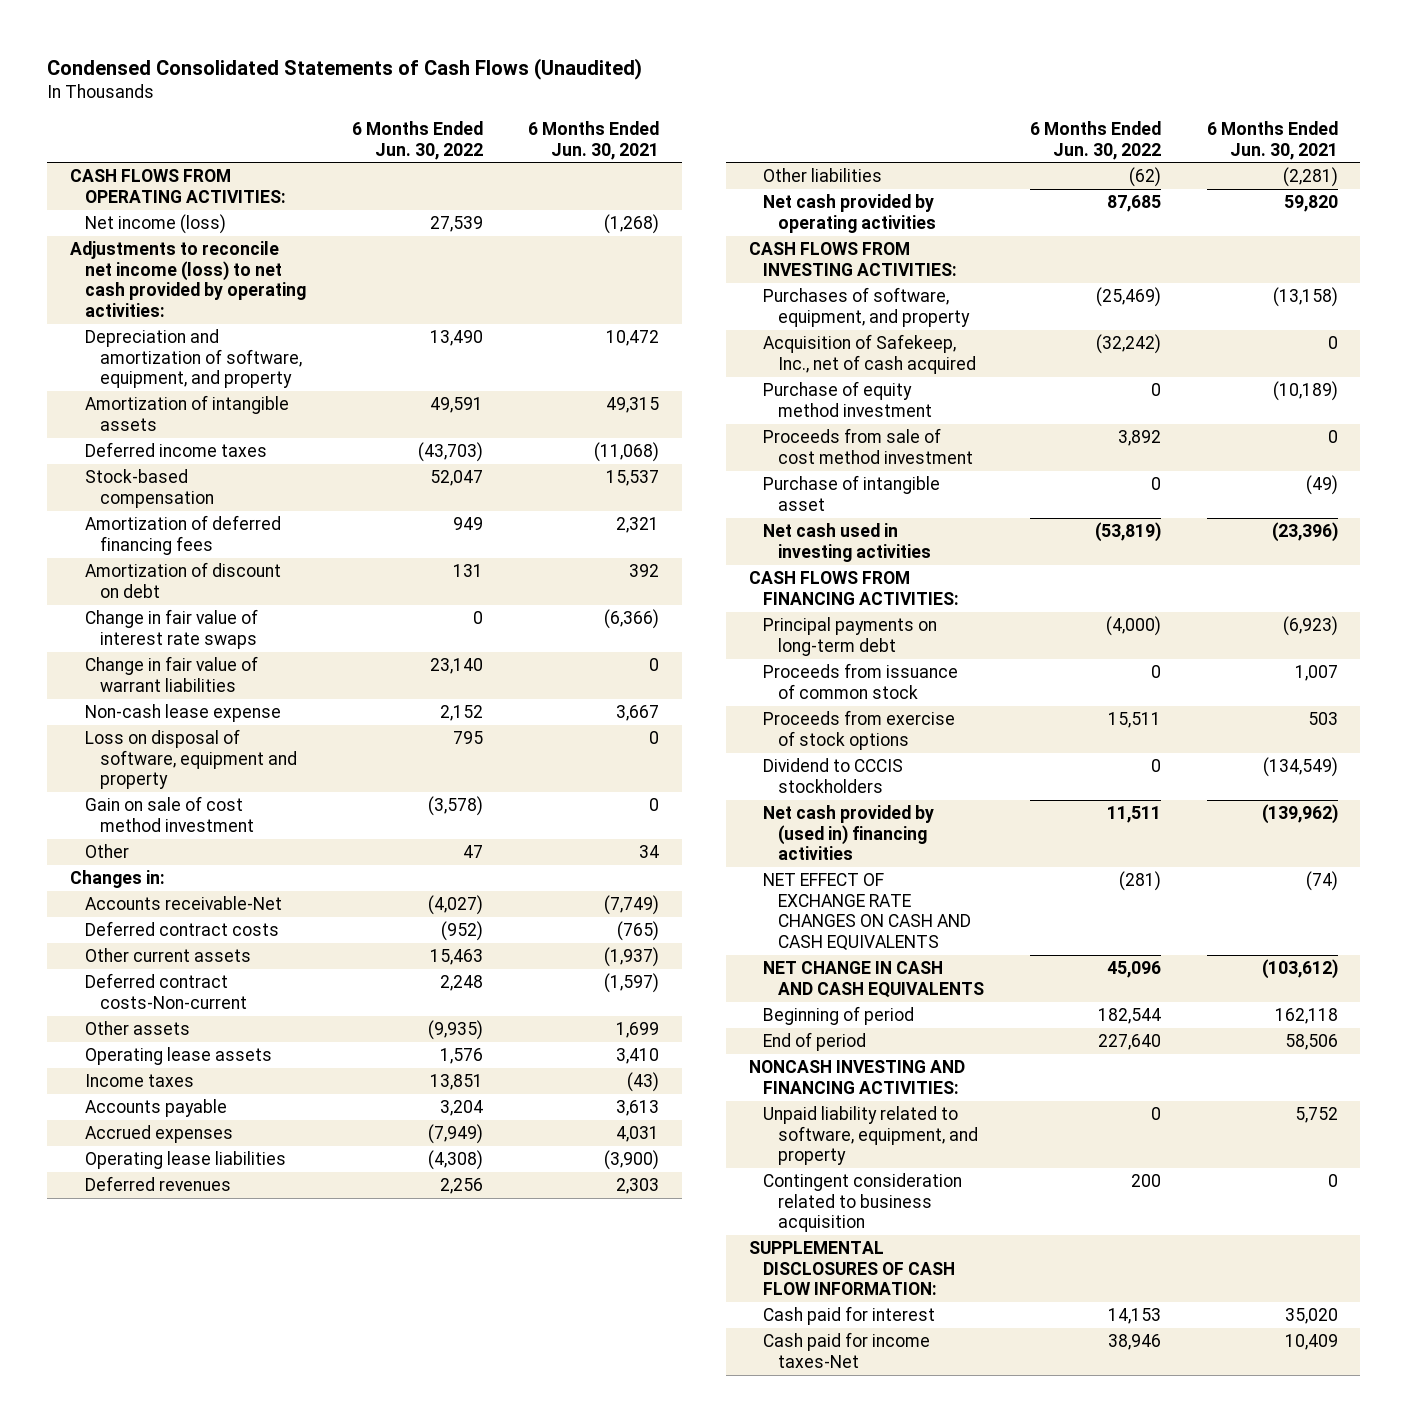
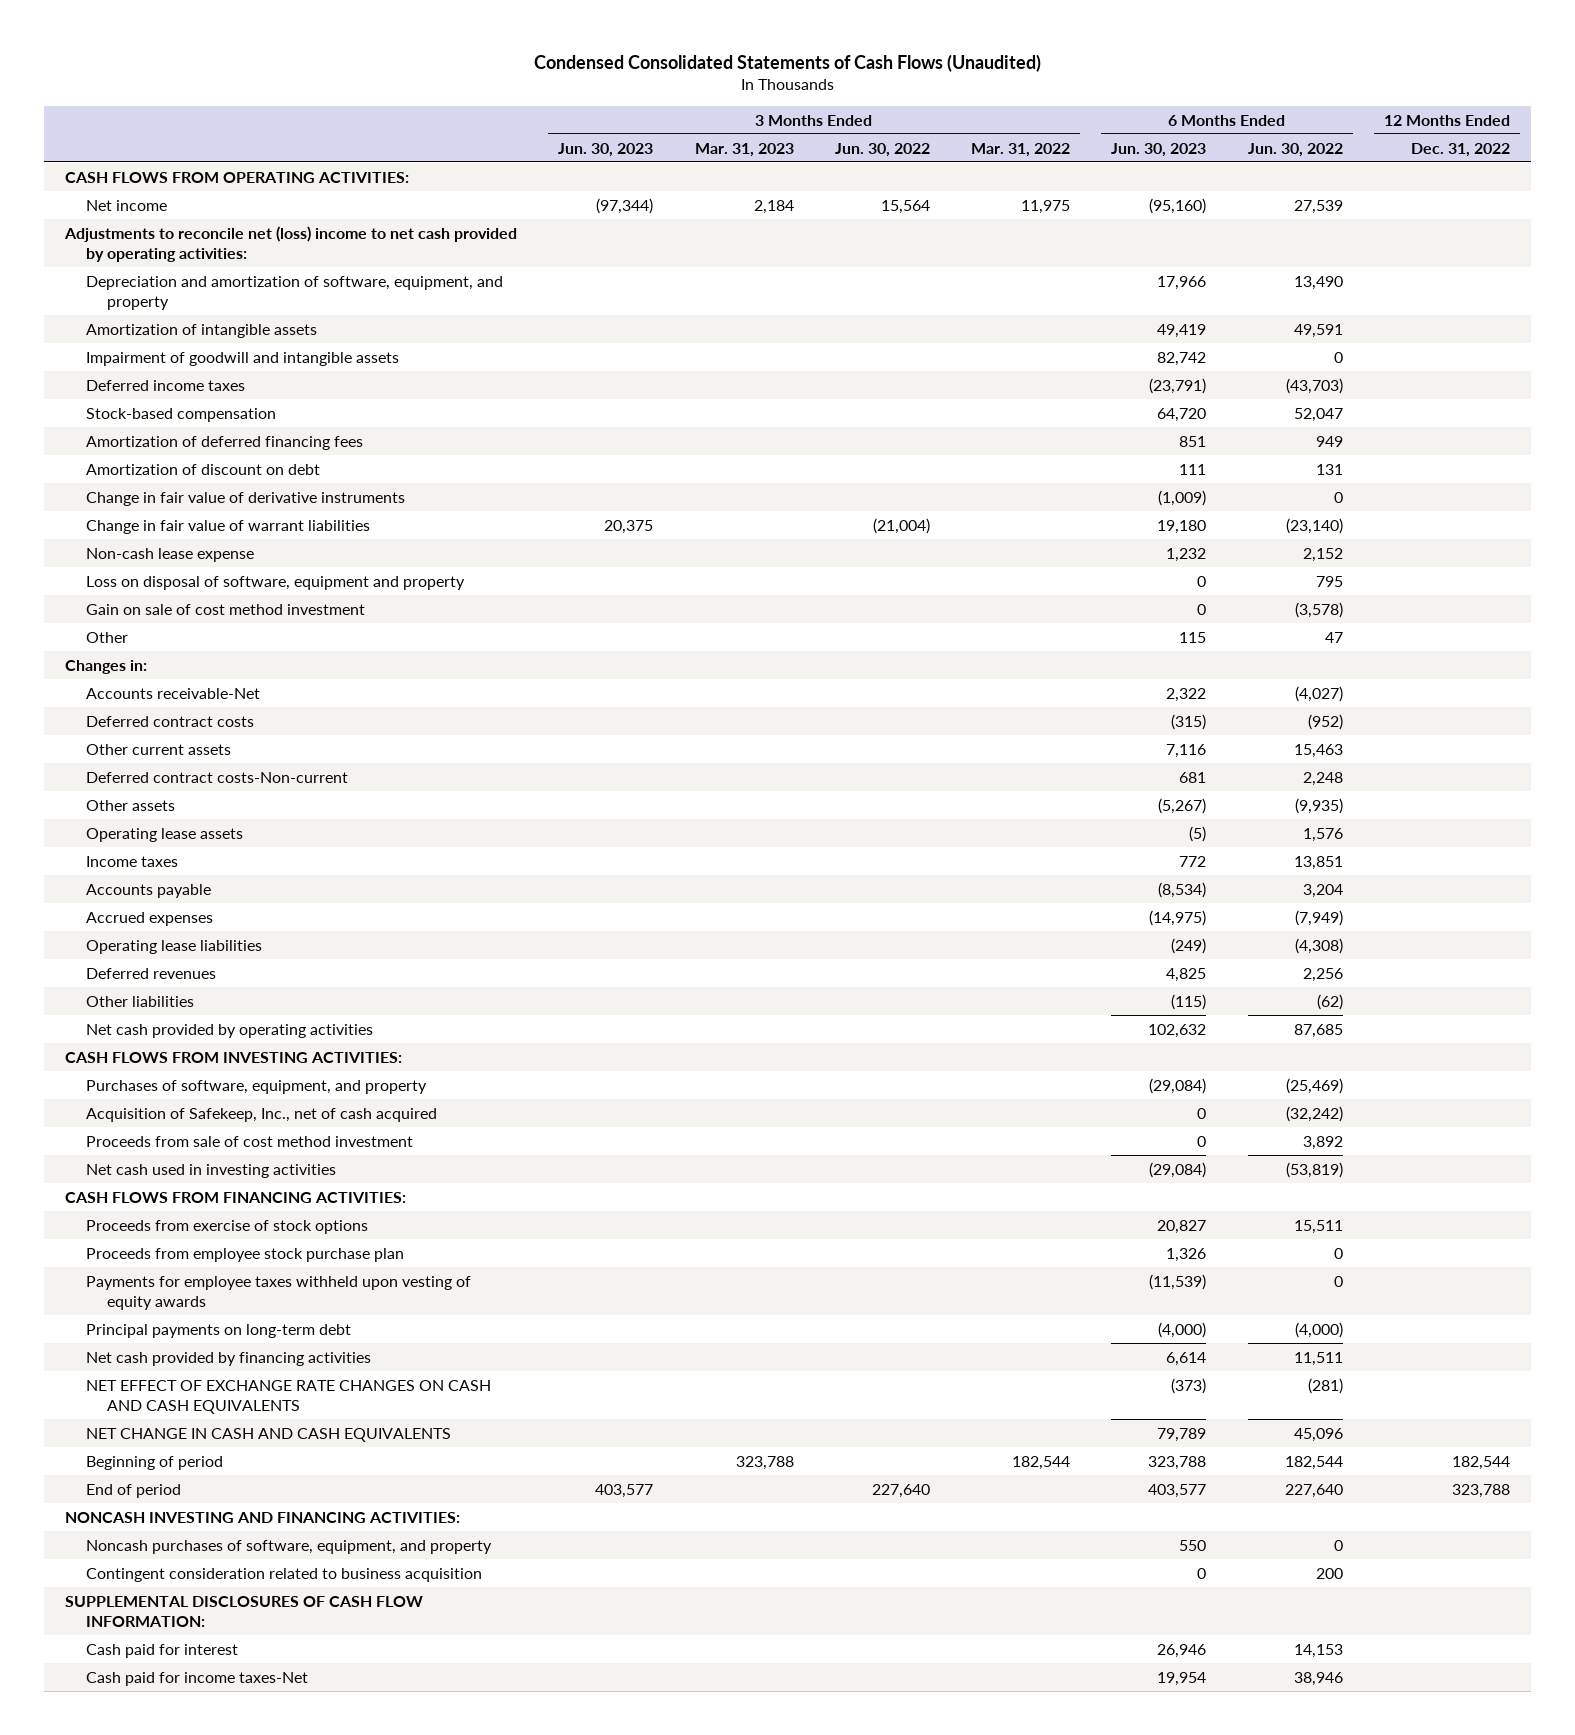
- | 6 Months Ended Jun. 30, 2022 | 6 Months Ended Jun. 30, 2021
+ | 3 Months Ended Jun. 30, 2023 | 3 Months Ended Mar. 31, 2023 | 3 Months Ended Jun. 30, 2022 | 3 Months Ended Mar. 31, 2022 | 6 Months Ended Jun. 30, 2023 | 6 Months Ended Jun. 30, 2022 | 12 Months Ended Dec. 31, 2022
- Net income (loss) | 27,539 | (1,268)
- Adjustments to reconcile net income (loss) to net cash provided by operating activities:
+ Net income | (97,344) | 2,184 | 15,564 | 11,975 | (95,160) | 27,539 |
+ Adjustments to reconcile net (loss) income to net cash provided by operating activities:
+ Impairment of goodwill and intangible assets | | | | | 82,742 | 0 |
- Change in fair value of interest rate swaps | 0 | (6,366)
- Change in fair value of warrant liabilities | 23,140 | 0
+ Change in fair value of derivative instruments | | | | | (1,009) | 0 |
+ Change in fair value of warrant liabilities | 20,375 | | (21,004) | | 19,180 | (23,140) |
- Purchase of equity method investment | 0 | (10,189)
- Purchase of intangible asset | 0 | (49)
- Proceeds from issuance of common stock | 0 | 1,007
- Dividend to CCCIS stockholders | 0 | (134,549)
- Net cash provided by (used in) financing activities | 11,511 | (139,962)
+ Proceeds from employee stock purchase plan | | | | | 1,326 | 0 |
+ Payments for employee taxes withheld upon vesting of equity awards | | | | | (11,539) | 0 |
moved down: Principal payments on long-term debt | | | | | (4,000) | (4,000) |
+ Net cash provided by financing activities | | | | | 6,614 | 11,511 |
- Unpaid liability related to software, equipment, and property | 0 | 5,752
+ Noncash purchases of software, equipment, and property | | | | | 550 | 0 |

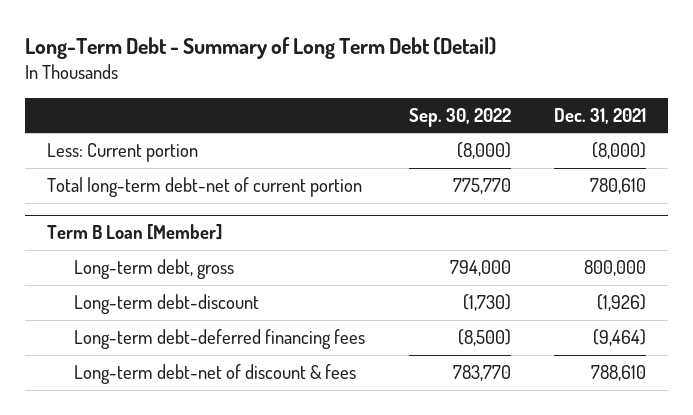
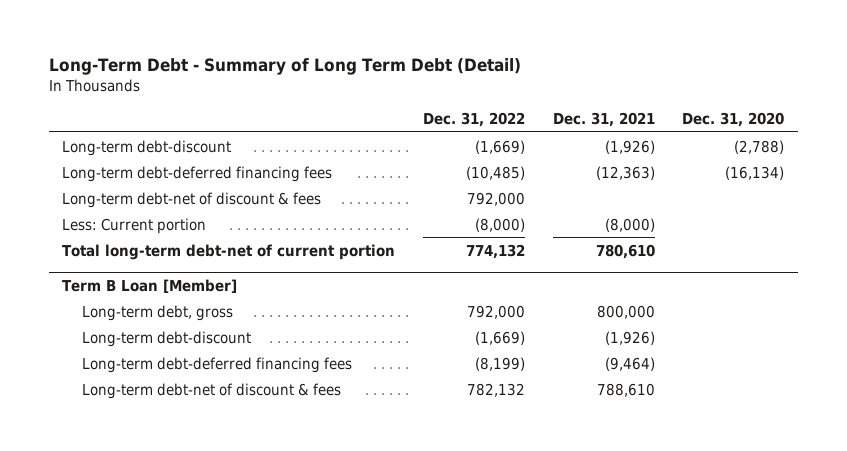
- | Sep. 30, 2022 | Dec. 31, 2021
+ | Dec. 31, 2022 | Dec. 31, 2021 | Dec. 31, 2020
+ Long-term debt-discount | (1,669) | (1,926) | (2,788)
+ Long-term debt-deferred financing fees | (10,485) | (12,363) | (16,134)
+ Long-term debt-net of discount & fees | 792,000 | |

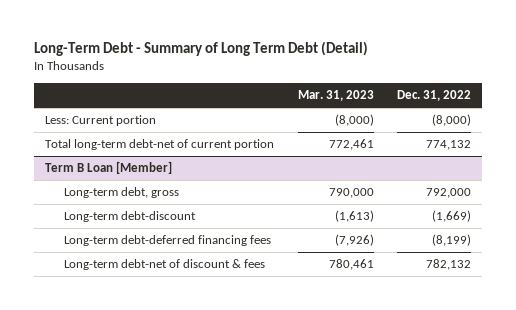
- | Dec. 31, 2022 | Dec. 31, 2021 | Dec. 31, 2020
+ | Mar. 31, 2023 | Dec. 31, 2022
- Long-term debt-discount | (1,669) | (1,926) | (2,788)
- Long-term debt-deferred financing fees | (10,485) | (12,363) | (16,134)
- Long-term debt-net of discount & fees | 792,000 | |

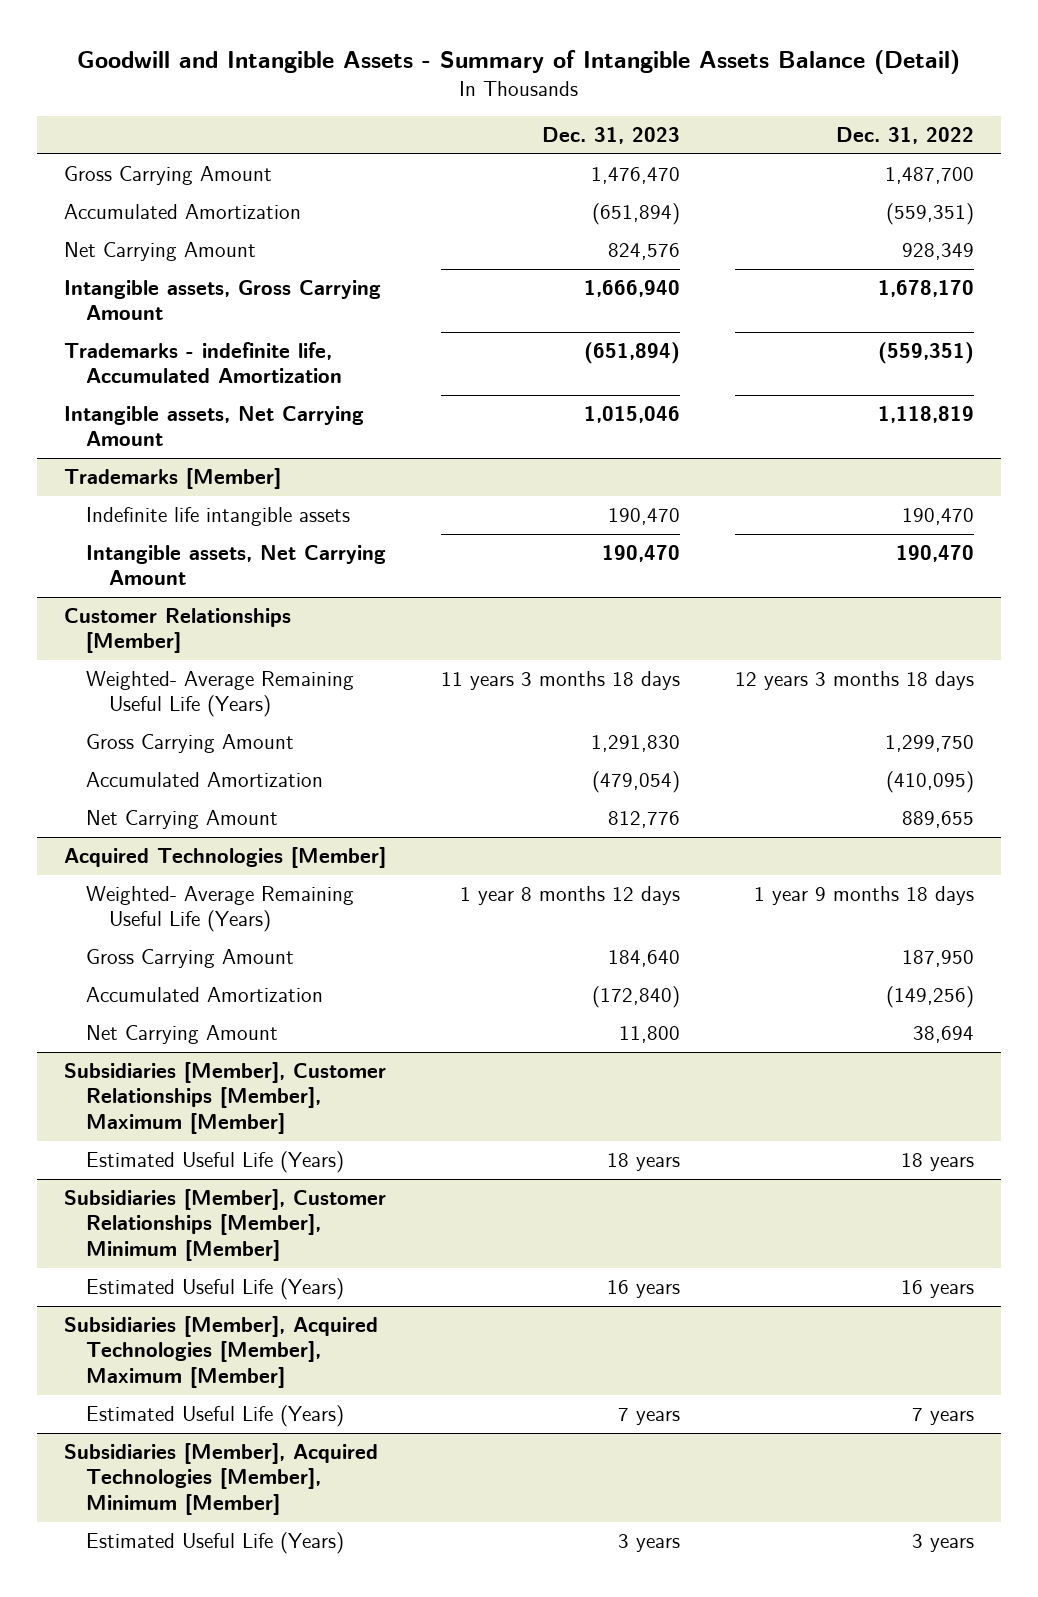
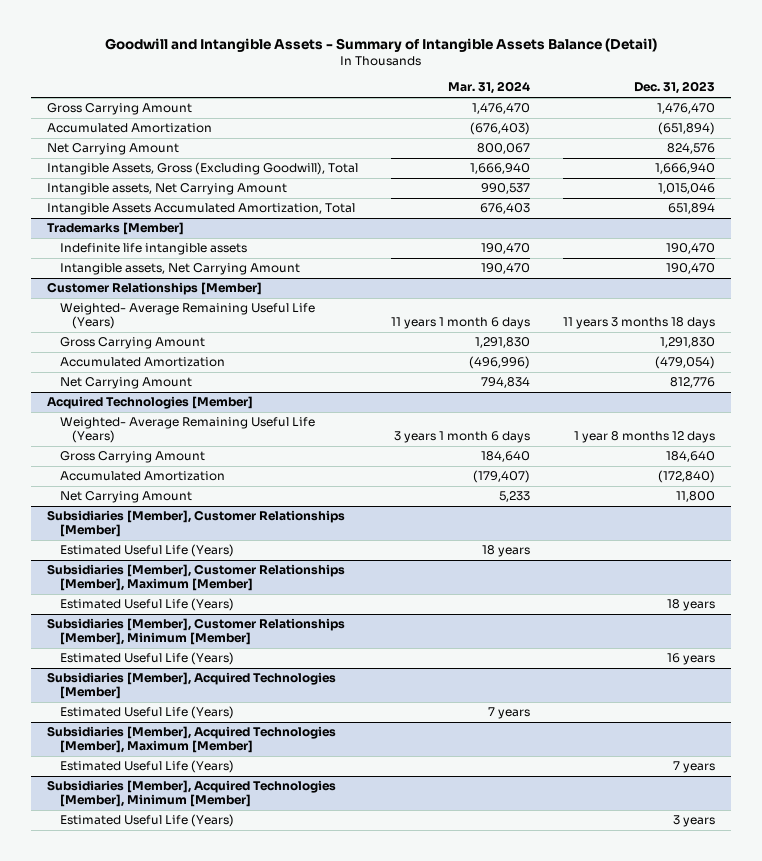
- | Dec. 31, 2023 | Dec. 31, 2022
+ | Mar. 31, 2024 | Dec. 31, 2023
- Intangible assets, Gross Carrying Amount | 1,666,940 | 1,678,170
- Trademarks - indefinite life, Accumulated Amortization | (651,894) | (559,351)
+ Intangible Assets, Gross (Excluding Goodwill), Total | 1,666,940 | 1,666,940
+ Intangible Assets Accumulated Amortization, Total | 676,403 | 651,894
+ Subsidiaries [Member], Customer Relationships [Member]
+ Estimated Useful Life (Years) | 18 years |
+ Subsidiaries [Member], Acquired Technologies [Member]
+ Estimated Useful Life (Years) | 7 years |

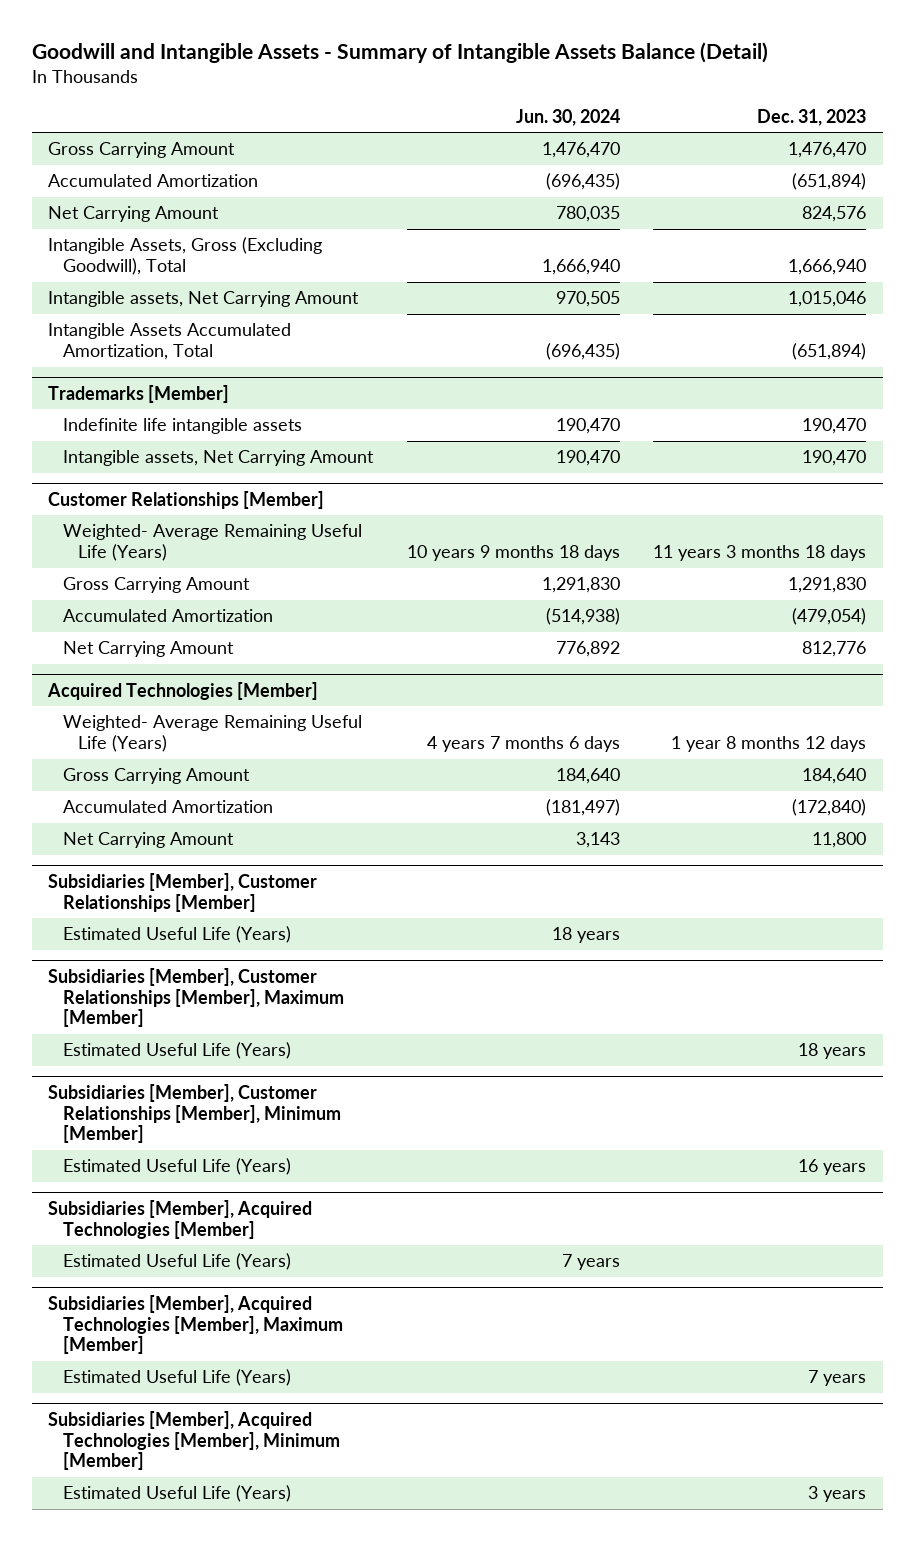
- | Mar. 31, 2024 | Dec. 31, 2023
+ | Jun. 30, 2024 | Dec. 31, 2023
- Intangible Assets Accumulated Amortization, Total | 676,403 | 651,894
+ Intangible Assets Accumulated Amortization, Total | (696,435) | (651,894)

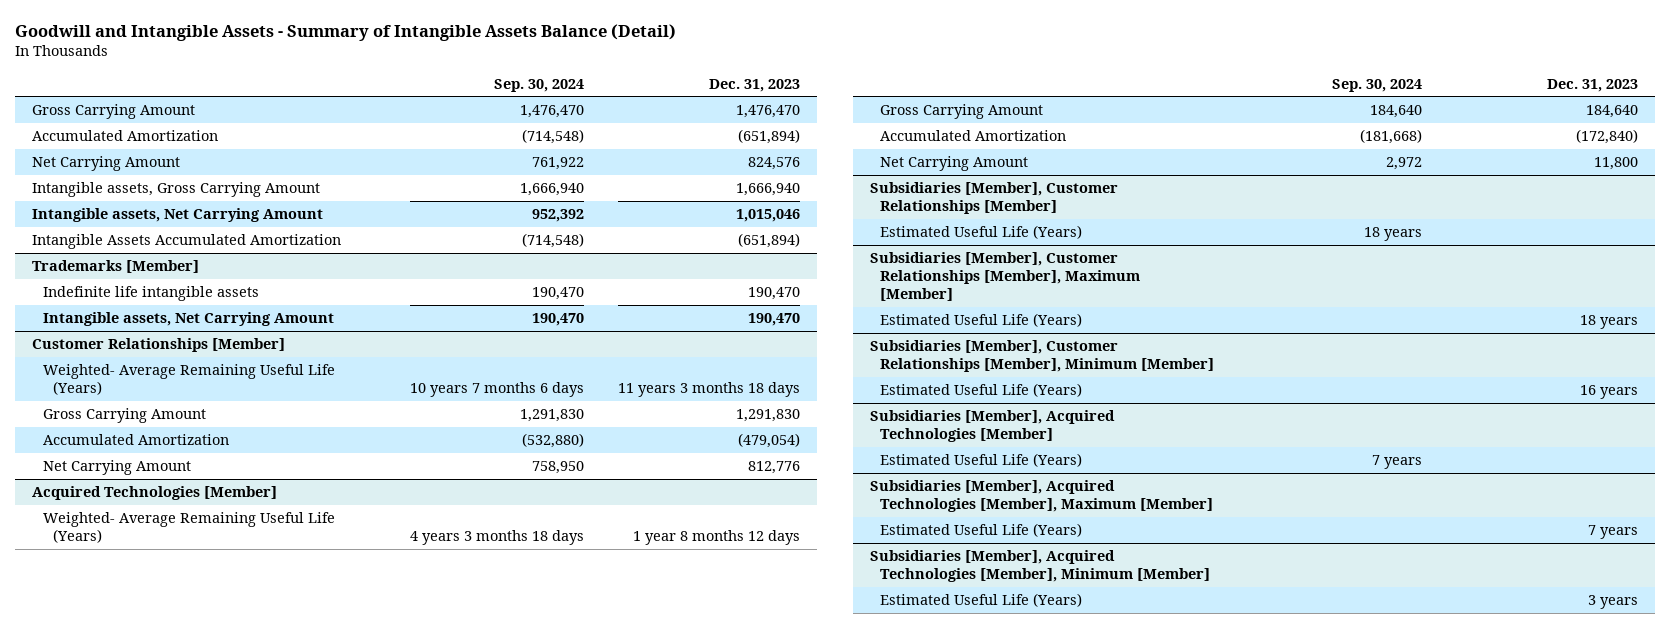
- | Jun. 30, 2024 | Dec. 31, 2023
+ | Sep. 30, 2024 | Dec. 31, 2023
- Intangible Assets, Gross (Excluding Goodwill), Total | 1,666,940 | 1,666,940
+ Intangible assets, Gross Carrying Amount | 1,666,940 | 1,666,940
- Intangible Assets Accumulated Amortization, Total | (696,435) | (651,894)
+ Intangible Assets Accumulated Amortization | (714,548) | (651,894)

